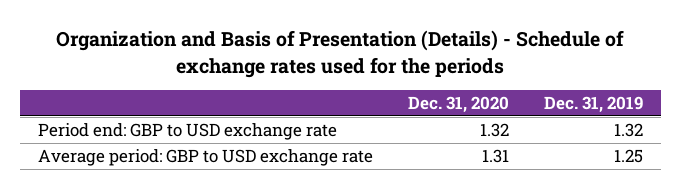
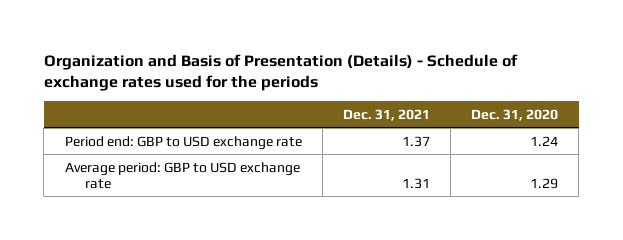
- | Dec. 31, 2020 | Dec. 31, 2019
+ | Dec. 31, 2021 | Dec. 31, 2020
- Period end: GBP to USD exchange rate | 1.32 | 1.32
- Average period: GBP to USD exchange rate | 1.31 | 1.25
+ Period end: GBP to USD exchange rate | 1.37 | 1.24
+ Average period: GBP to USD exchange rate | 1.31 | 1.29

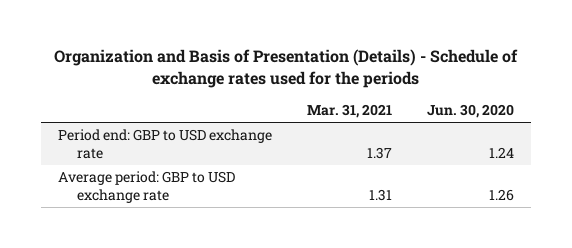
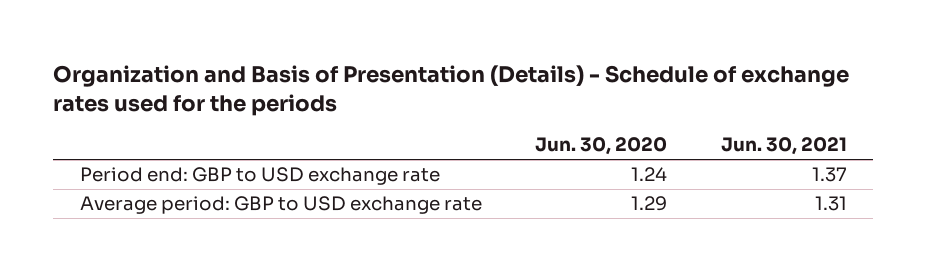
- | Mar. 31, 2021 | Jun. 30, 2020
+ | Jun. 30, 2020 | Jun. 30, 2021
- Average period: GBP to USD exchange rate | 1.31 | 1.26
+ Average period: GBP to USD exchange rate | 1.29 | 1.31

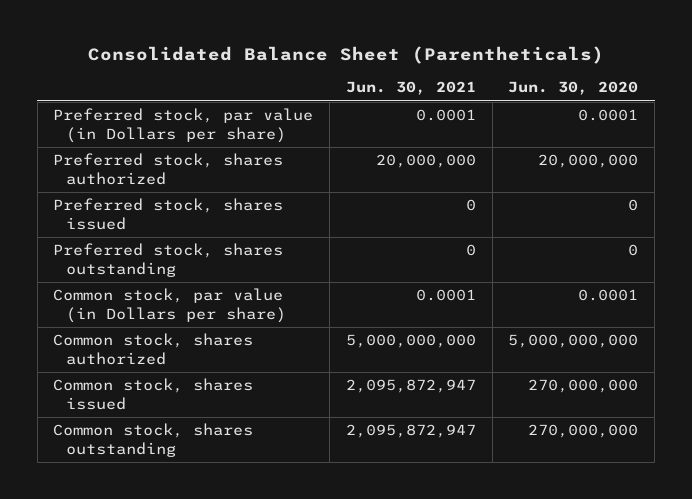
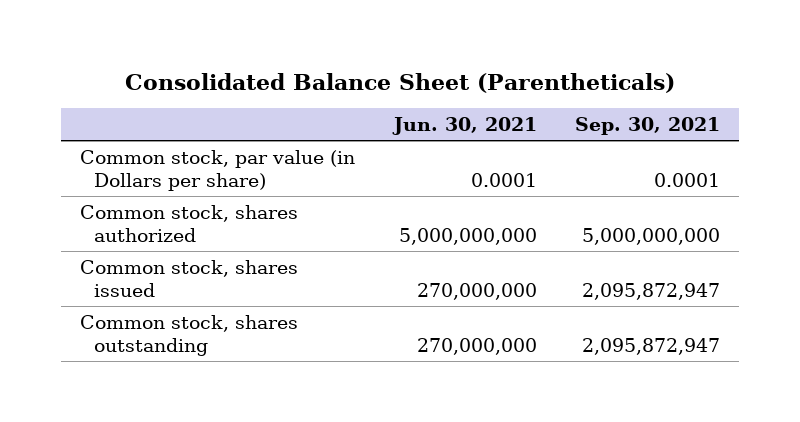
- | Jun. 30, 2021 | Jun. 30, 2020
+ | Jun. 30, 2021 | Sep. 30, 2021
- Preferred stock, par value (in Dollars per share) | 0.0001 | 0.0001
- Preferred stock, shares authorized | 20,000,000 | 20,000,000
- Preferred stock, shares issued | 0 | 0
- Preferred stock, shares outstanding | 0 | 0
- Common stock, shares issued | 2,095,872,947 | 270,000,000
- Common stock, shares outstanding | 2,095,872,947 | 270,000,000
+ Common stock, shares issued | 270,000,000 | 2,095,872,947
+ Common stock, shares outstanding | 270,000,000 | 2,095,872,947

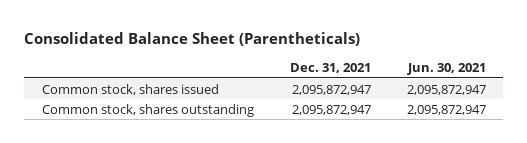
- | Jun. 30, 2021 | Sep. 30, 2021
+ | Dec. 31, 2021 | Jun. 30, 2021
- Common stock, par value (in Dollars per share) | 0.0001 | 0.0001
- Common stock, shares authorized | 5,000,000,000 | 5,000,000,000
- Common stock, shares issued | 270,000,000 | 2,095,872,947
- Common stock, shares outstanding | 270,000,000 | 2,095,872,947
+ Common stock, shares issued | 2,095,872,947 | 2,095,872,947
+ Common stock, shares outstanding | 2,095,872,947 | 2,095,872,947

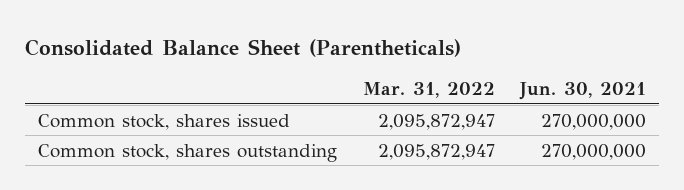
- | Dec. 31, 2021 | Jun. 30, 2021
+ | Mar. 31, 2022 | Jun. 30, 2021
- Common stock, shares issued | 2,095,872,947 | 2,095,872,947
- Common stock, shares outstanding | 2,095,872,947 | 2,095,872,947
+ Common stock, shares issued | 2,095,872,947 | 270,000,000
+ Common stock, shares outstanding | 2,095,872,947 | 270,000,000

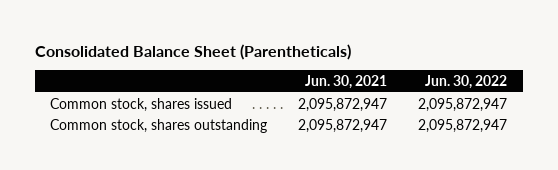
- | Mar. 31, 2022 | Jun. 30, 2021
+ | Jun. 30, 2021 | Jun. 30, 2022
- Common stock, shares issued | 2,095,872,947 | 270,000,000
- Common stock, shares outstanding | 2,095,872,947 | 270,000,000
+ Common stock, shares issued | 2,095,872,947 | 2,095,872,947
+ Common stock, shares outstanding | 2,095,872,947 | 2,095,872,947

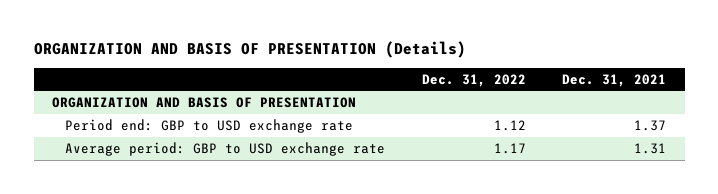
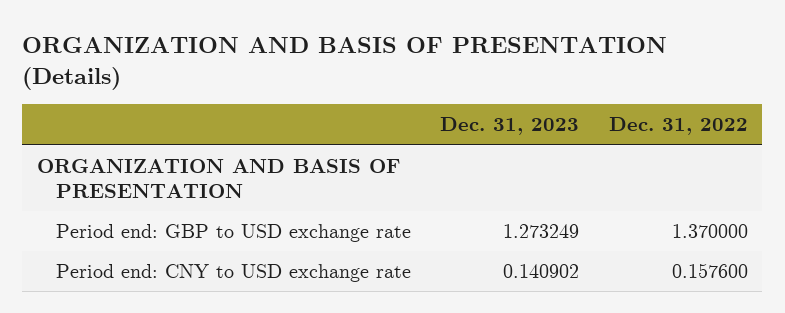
- | Dec. 31, 2022 | Dec. 31, 2021
+ | Dec. 31, 2023 | Dec. 31, 2022
- Period end: GBP to USD exchange rate | 1.12 | 1.37
- Average period: GBP to USD exchange rate | 1.17 | 1.31
+ Period end: GBP to USD exchange rate | 1.273249 | 1.370000
+ Period end: CNY to USD exchange rate | 0.140902 | 0.157600

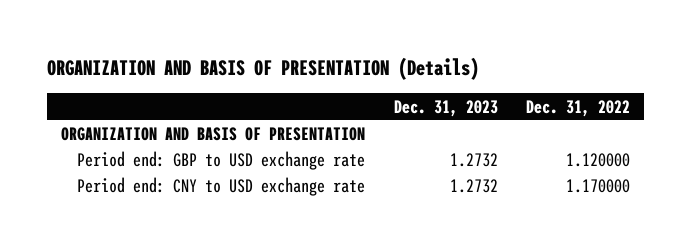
- Period end: GBP to USD exchange rate | 1.273249 | 1.370000
- Period end: CNY to USD exchange rate | 0.140902 | 0.157600
+ Period end: GBP to USD exchange rate | 1.2732 | 1.120000
+ Period end: CNY to USD exchange rate | 1.2732 | 1.170000

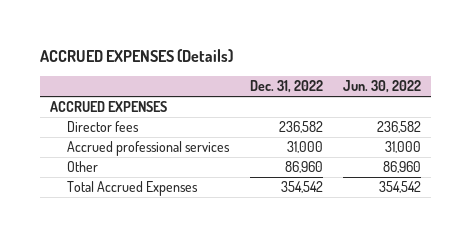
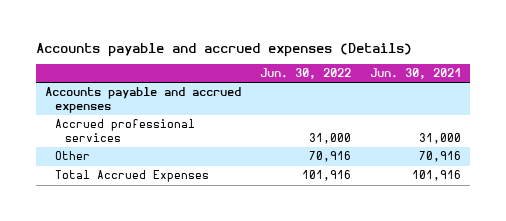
- ACCRUED EXPENSES (Details)
+ Accounts payable and accrued expenses (Details)
- | Dec. 31, 2022 | Jun. 30, 2022
+ | Jun. 30, 2022 | Jun. 30, 2021
- ACCRUED EXPENSES
- Director fees | 236,582 | 236,582
+ Accounts payable and accrued expenses
- Other | 86,960 | 86,960
- Total Accrued Expenses | 354,542 | 354,542
+ Other | 70,916 | 70,916
+ Total Accrued Expenses | 101,916 | 101,916

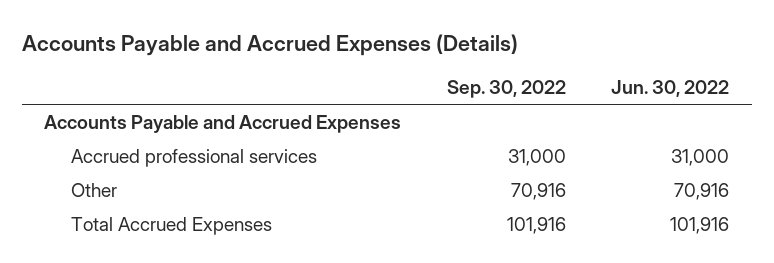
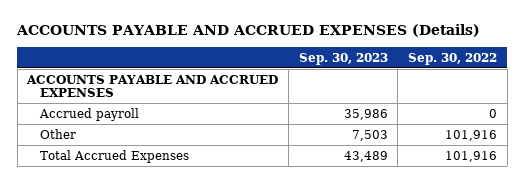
- Accounts Payable and Accrued Expenses (Details)
+ ACCOUNTS PAYABLE AND ACCRUED EXPENSES (Details)
- | Sep. 30, 2022 | Jun. 30, 2022
+ | Sep. 30, 2023 | Sep. 30, 2022
- Accounts Payable and Accrued Expenses
- Accrued professional services | 31,000 | 31,000
- Other | 70,916 | 70,916
+ ACCOUNTS PAYABLE AND ACCRUED EXPENSES
+ Accrued payroll | 35,986 | 0
+ Other | 7,503 | 101,916

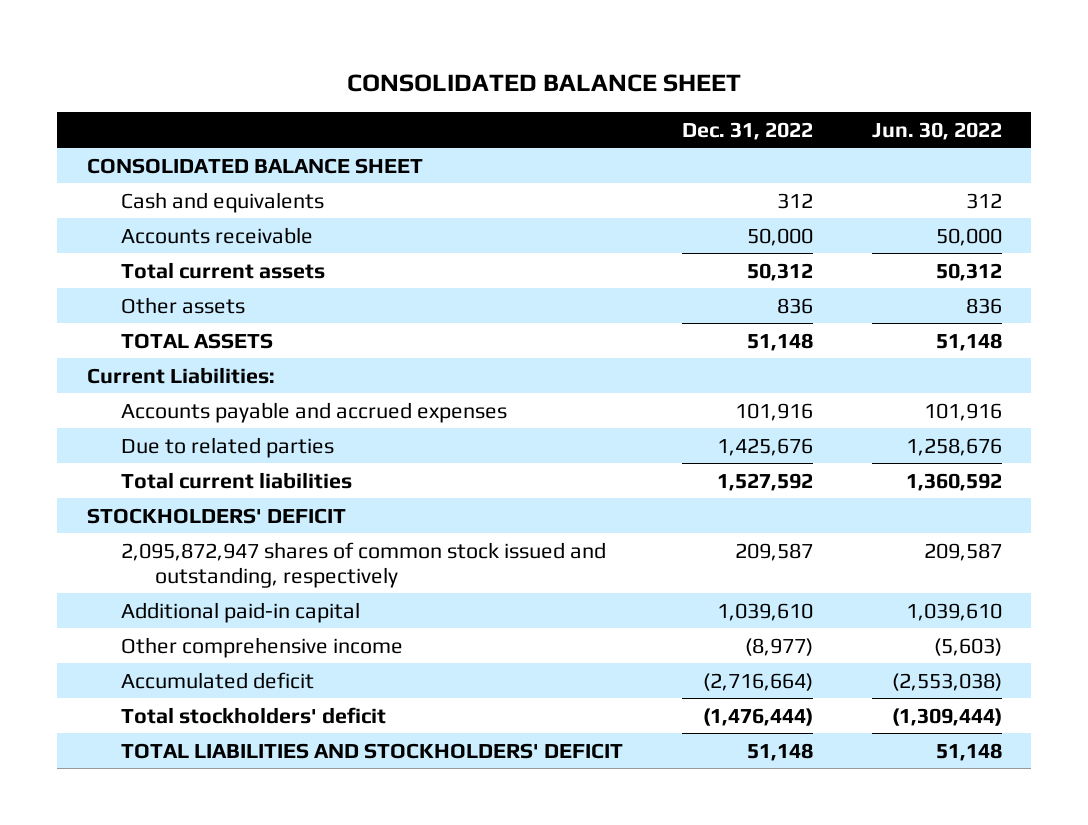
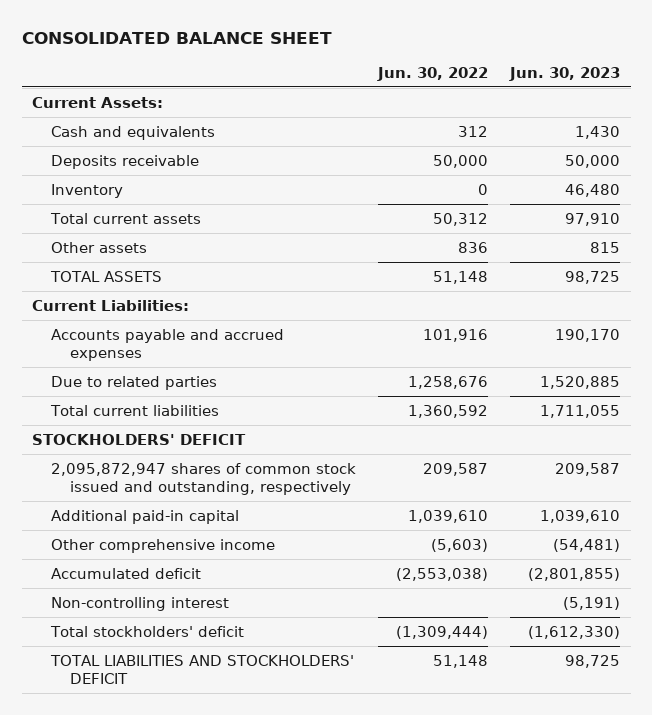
- | Dec. 31, 2022 | Jun. 30, 2022
+ | Jun. 30, 2022 | Jun. 30, 2023
- CONSOLIDATED BALANCE SHEET
+ Current Assets:
- Accounts receivable | 50,000 | 50,000
+ Deposits receivable | 50,000 | 50,000
+ Inventory | 0 | 46,480
+ Non-controlling interest | | (5,191)

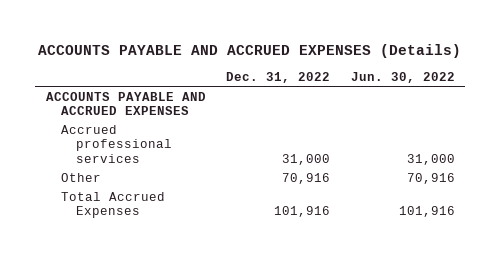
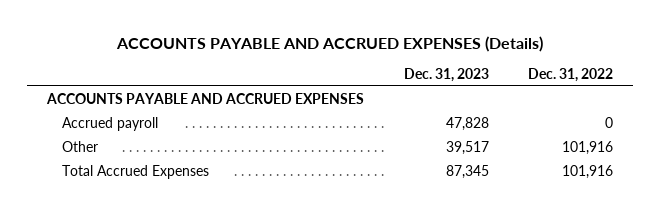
- | Dec. 31, 2022 | Jun. 30, 2022
+ | Dec. 31, 2023 | Dec. 31, 2022
- Accrued professional services | 31,000 | 31,000
- Other | 70,916 | 70,916
+ Accrued payroll | 47,828 | 0
+ Other | 39,517 | 101,916

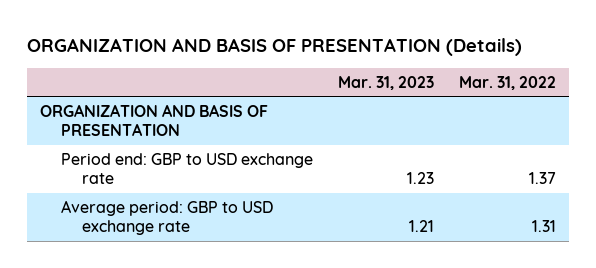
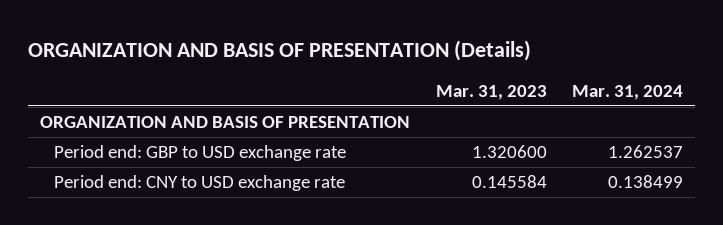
- | Mar. 31, 2023 | Mar. 31, 2022
+ | Mar. 31, 2023 | Mar. 31, 2024
- Period end: GBP to USD exchange rate | 1.23 | 1.37
- Average period: GBP to USD exchange rate | 1.21 | 1.31
+ Period end: GBP to USD exchange rate | 1.320600 | 1.262537
+ Period end: CNY to USD exchange rate | 0.145584 | 0.138499

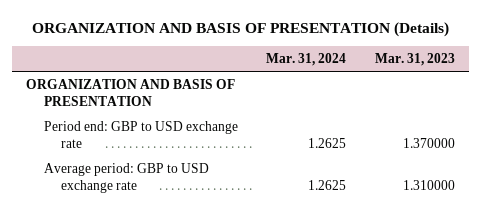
- | Mar. 31, 2023 | Mar. 31, 2024
+ | Mar. 31, 2024 | Mar. 31, 2023
- Period end: GBP to USD exchange rate | 1.320600 | 1.262537
- Period end: CNY to USD exchange rate | 0.145584 | 0.138499
+ Period end: GBP to USD exchange rate | 1.2625 | 1.370000
+ Average period: GBP to USD exchange rate | 1.2625 | 1.310000

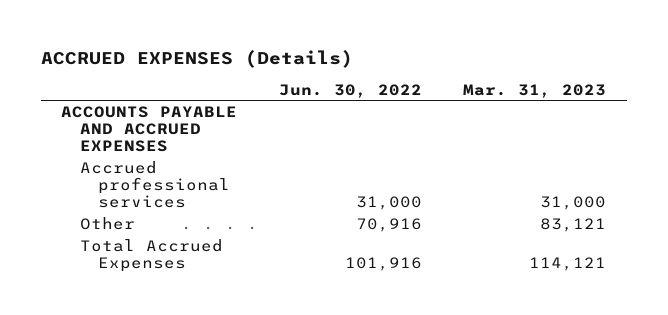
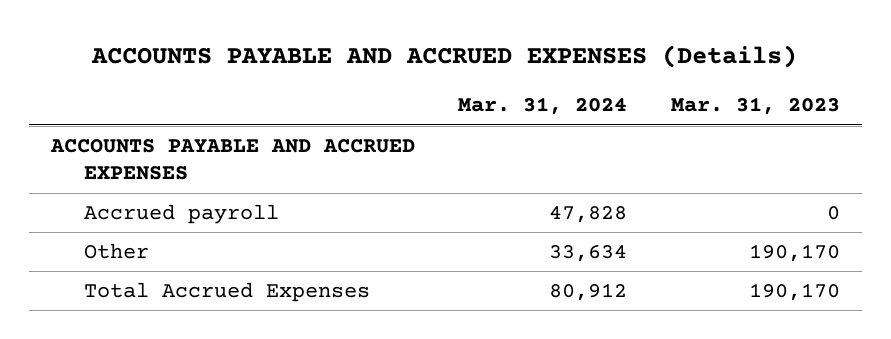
- ACCRUED EXPENSES (Details)
+ ACCOUNTS PAYABLE AND ACCRUED EXPENSES (Details)
- | Jun. 30, 2022 | Mar. 31, 2023
+ | Mar. 31, 2024 | Mar. 31, 2023
- Accrued professional services | 31,000 | 31,000
- Other | 70,916 | 83,121
- Total Accrued Expenses | 101,916 | 114,121
+ Accrued payroll | 47,828 | 0
+ Other | 33,634 | 190,170
+ Total Accrued Expenses | 80,912 | 190,170

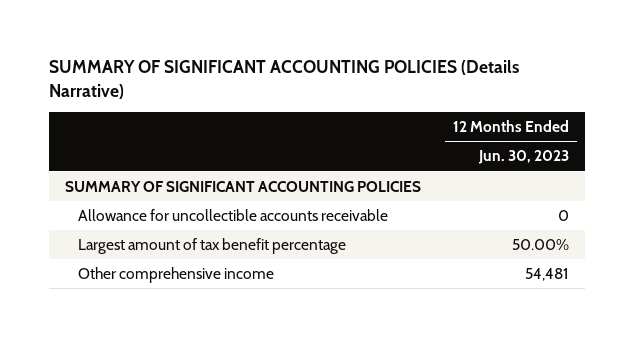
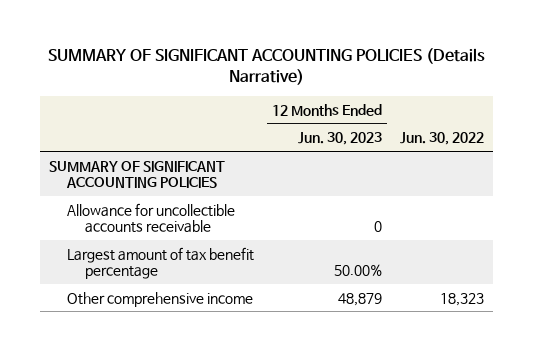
- | 12 Months Ended Jun. 30, 2023
+ | 12 Months Ended Jun. 30, 2023 | Jun. 30, 2022
- Other comprehensive income | 54,481
+ Other comprehensive income | 48,879 | 18,323

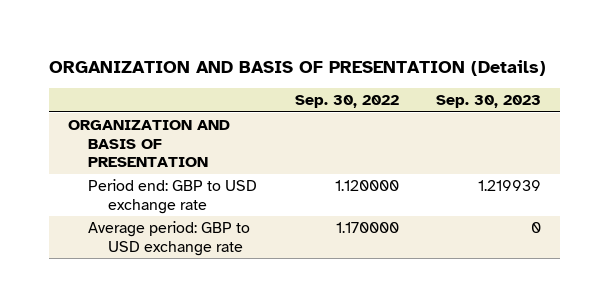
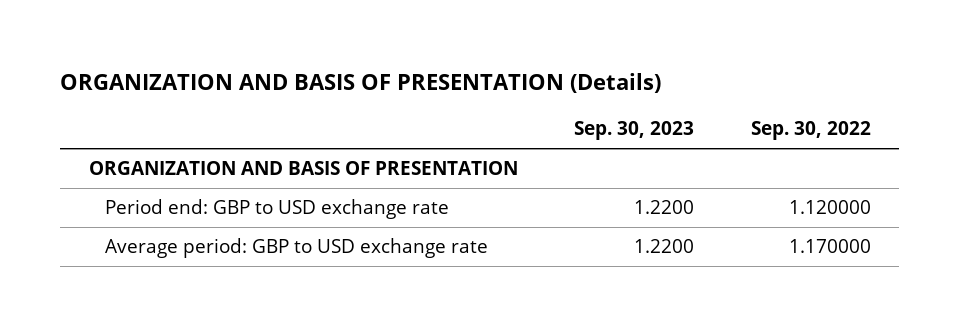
- | Sep. 30, 2022 | Sep. 30, 2023
+ | Sep. 30, 2023 | Sep. 30, 2022
- Period end: GBP to USD exchange rate | 1.120000 | 1.219939
- Average period: GBP to USD exchange rate | 1.170000 | 0
+ Period end: GBP to USD exchange rate | 1.2200 | 1.120000
+ Average period: GBP to USD exchange rate | 1.2200 | 1.170000

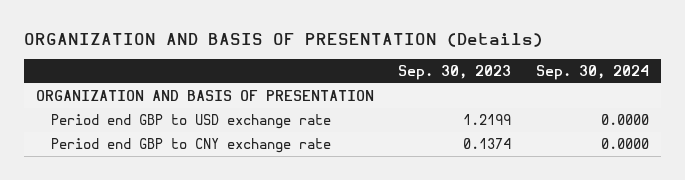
- | Sep. 30, 2023 | Sep. 30, 2022
+ | Sep. 30, 2023 | Sep. 30, 2024
- Period end: GBP to USD exchange rate | 1.2200 | 1.120000
- Average period: GBP to USD exchange rate | 1.2200 | 1.170000
+ Period end GBP to USD exchange rate | 1.2199 | 0.0000
+ Period end GBP to CNY exchange rate | 0.1374 | 0.0000

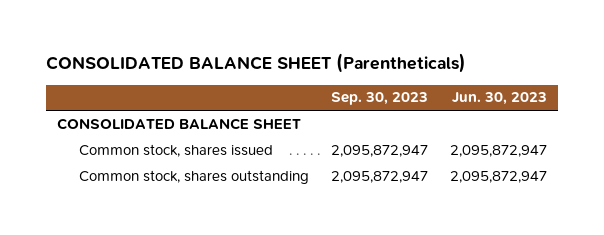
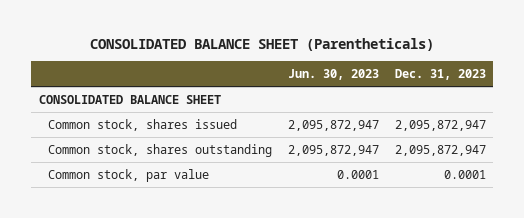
- | Sep. 30, 2023 | Jun. 30, 2023
+ | Jun. 30, 2023 | Dec. 31, 2023
+ Common stock, par value | 0.0001 | 0.0001

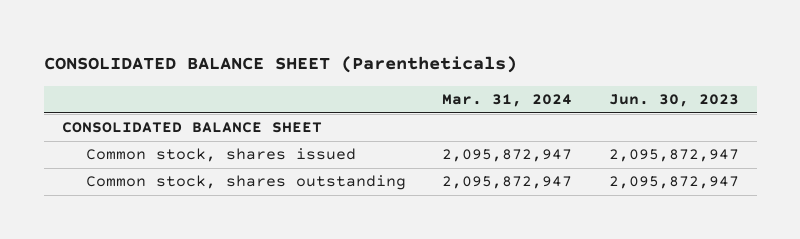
- | Jun. 30, 2023 | Dec. 31, 2023
+ | Mar. 31, 2024 | Jun. 30, 2023
- Common stock, par value | 0.0001 | 0.0001

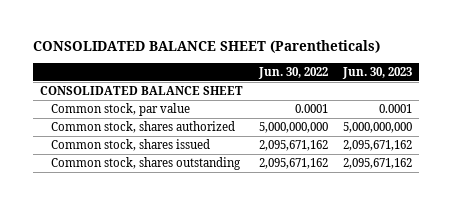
- | Mar. 31, 2024 | Jun. 30, 2023
+ | Jun. 30, 2022 | Jun. 30, 2023
- Common stock, shares issued | 2,095,872,947 | 2,095,872,947
- Common stock, shares outstanding | 2,095,872,947 | 2,095,872,947
+ Common stock, par value | 0.0001 | 0.0001
+ Common stock, shares authorized | 5,000,000,000 | 5,000,000,000
+ Common stock, shares issued | 2,095,671,162 | 2,095,671,162
+ Common stock, shares outstanding | 2,095,671,162 | 2,095,671,162

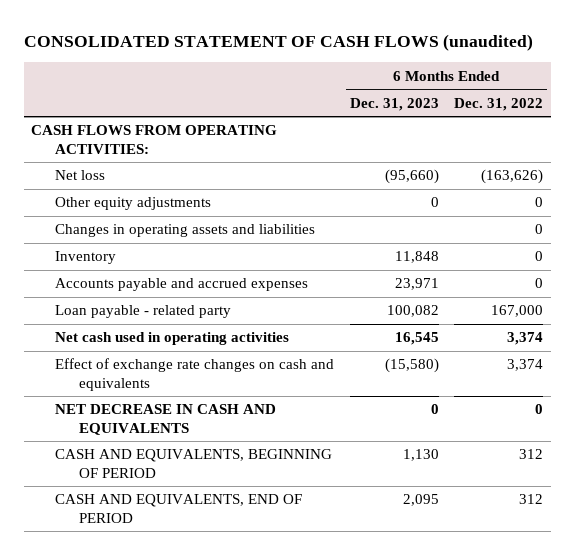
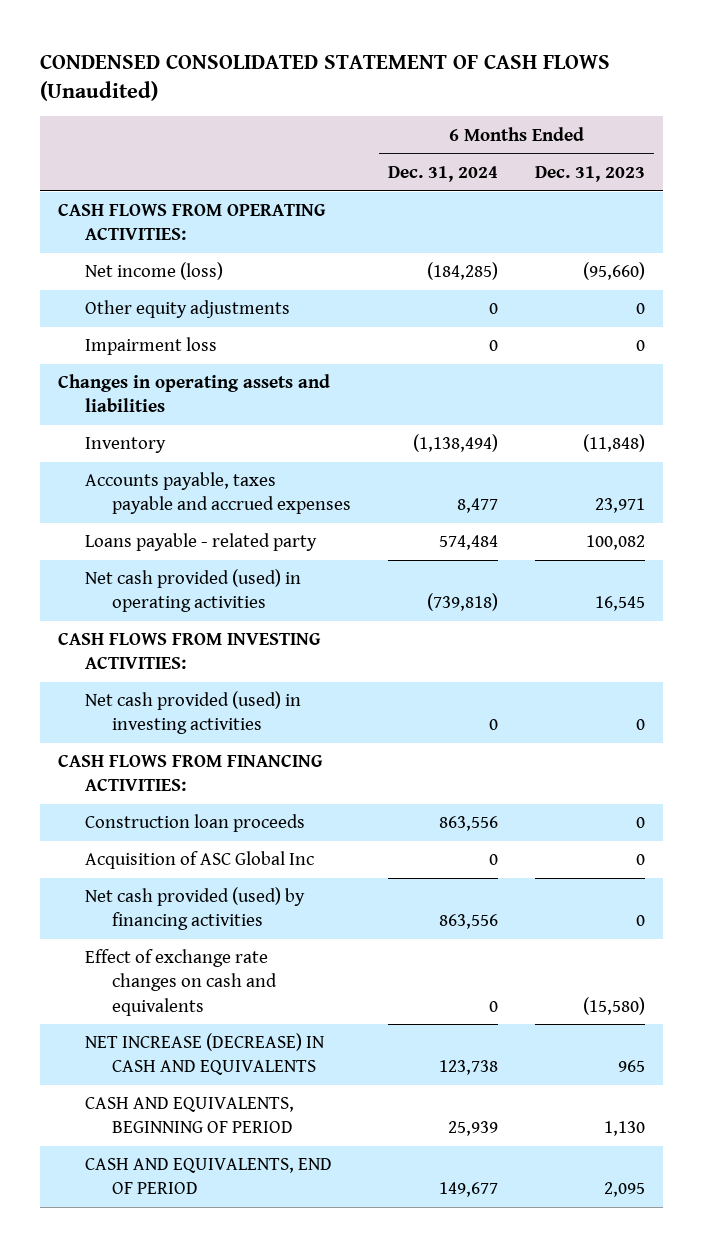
- CONSOLIDATED STATEMENT OF CASH FLOWS (unaudited)
+ CONDENSED CONSOLIDATED STATEMENT OF CASH FLOWS (Unaudited)
- | 6 Months Ended Dec. 31, 2023 | 6 Months Ended Dec. 31, 2022
+ | 6 Months Ended Dec. 31, 2024 | 6 Months Ended Dec. 31, 2023
- Net loss | (95,660) | (163,626)
+ Net income (loss) | (184,285) | (95,660)
+ Impairment loss | 0 | 0
- Inventory | 11,848 | 0
- Accounts payable and accrued expenses | 23,971 | 0
- Loan payable - related party | 100,082 | 167,000
- Net cash used in operating activities | 16,545 | 3,374
+ Inventory | (1,138,494) | (11,848)
+ Accounts payable, taxes payable and accrued expenses | 8,477 | 23,971
+ Loans payable - related party | 574,484 | 100,082
+ Net cash provided (used) in operating activities | (739,818) | 16,545
+ CASH FLOWS FROM INVESTING ACTIVITIES:
+ Net cash provided (used) in investing activities | 0 | 0
+ CASH FLOWS FROM FINANCING ACTIVITIES:
+ Construction loan proceeds | 863,556 | 0
+ Acquisition of ASC Global Inc | 0 | 0
+ Net cash provided (used) by financing activities | 863,556 | 0
- NET DECREASE IN CASH AND EQUIVALENTS | 0 | 0
+ NET INCREASE (DECREASE) IN CASH AND EQUIVALENTS | 123,738 | 965

